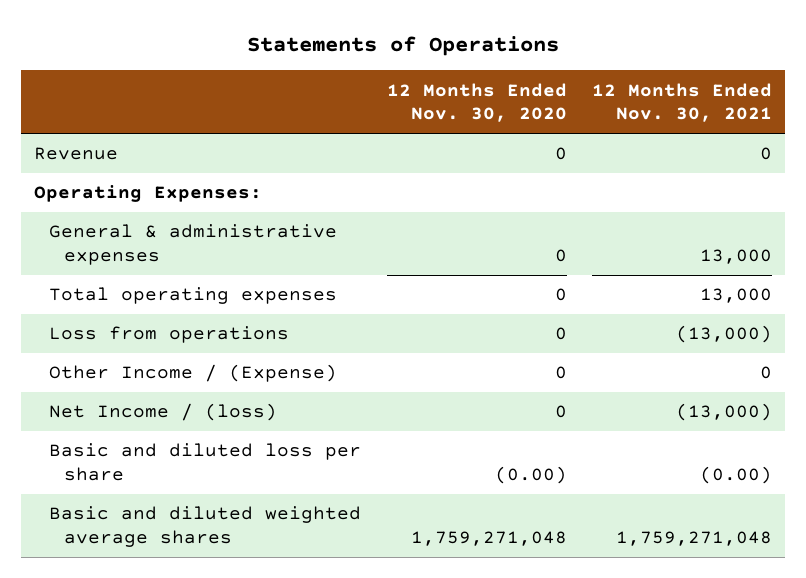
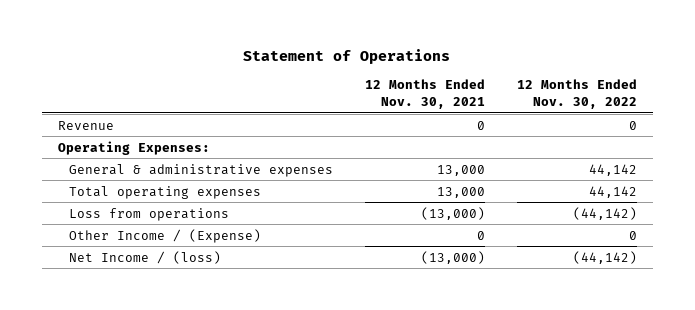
- Statements of Operations
+ Statement of Operations
- | 12 Months Ended Nov. 30, 2020 | 12 Months Ended Nov. 30, 2021
+ | 12 Months Ended Nov. 30, 2021 | 12 Months Ended Nov. 30, 2022
- Basic and diluted loss per share | (0.00) | (0.00)
- Basic and diluted weighted average shares | 1,759,271,048 | 1,759,271,048

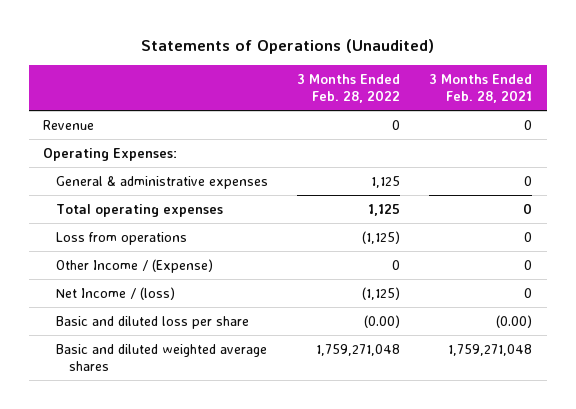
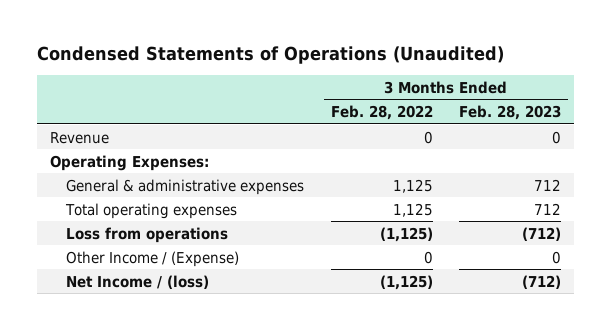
- Statements of Operations (Unaudited)
+ Condensed Statements of Operations (Unaudited)
- | 3 Months Ended Feb. 28, 2022 | 3 Months Ended Feb. 28, 2021
+ | 3 Months Ended Feb. 28, 2022 | 3 Months Ended Feb. 28, 2023
- Basic and diluted loss per share | (0.00) | (0.00)
- Basic and diluted weighted average shares | 1,759,271,048 | 1,759,271,048

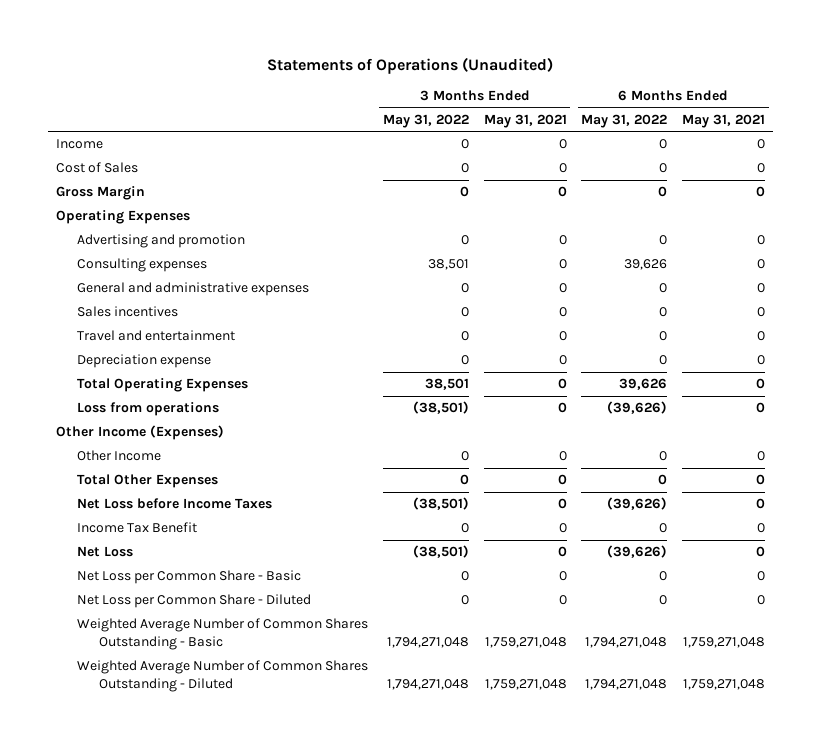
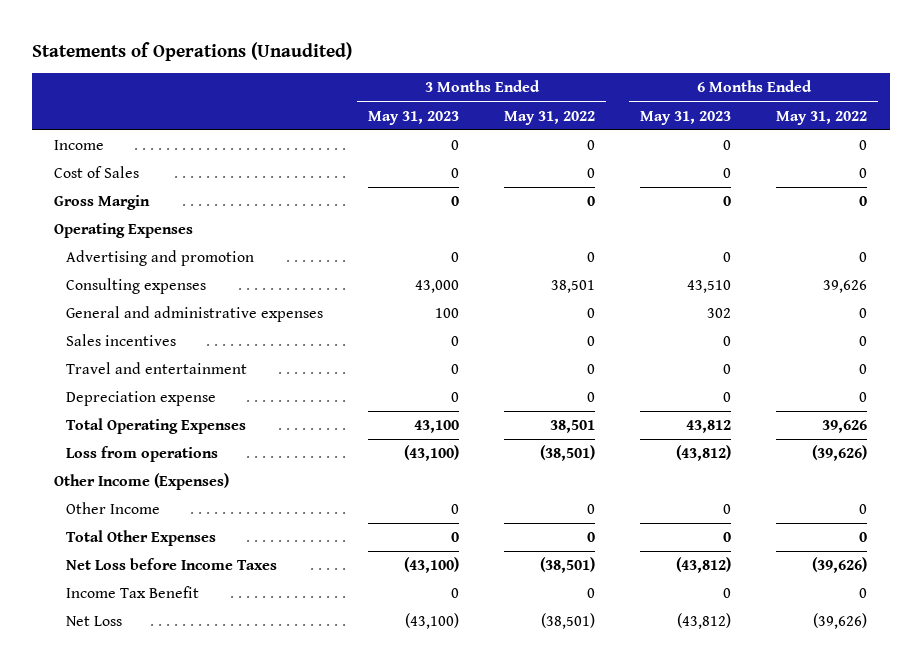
- | 3 Months Ended May 31, 2022 | 3 Months Ended May 31, 2021 | 6 Months Ended May 31, 2022 | 6 Months Ended May 31, 2021
+ | 3 Months Ended May 31, 2023 | 3 Months Ended May 31, 2022 | 6 Months Ended May 31, 2023 | 6 Months Ended May 31, 2022
- Net Loss per Common Share - Basic | 0 | 0 | 0 | 0
- Net Loss per Common Share - Diluted | 0 | 0 | 0 | 0
- Weighted Average Number of Common Shares Outstanding - Basic | 1,794,271,048 | 1,759,271,048 | 1,794,271,048 | 1,759,271,048
- Weighted Average Number of Common Shares Outstanding - Diluted | 1,794,271,048 | 1,759,271,048 | 1,794,271,048 | 1,759,271,048

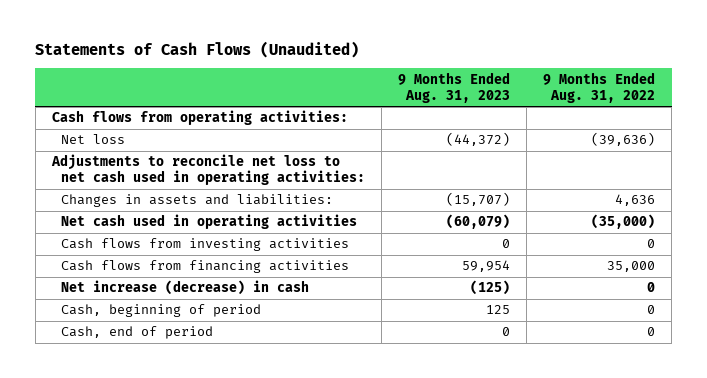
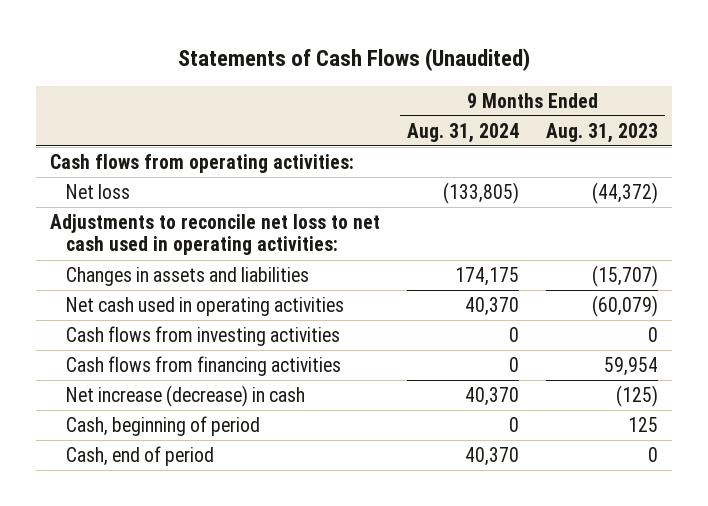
- | 9 Months Ended Aug. 31, 2023 | 9 Months Ended Aug. 31, 2022
+ | 9 Months Ended Aug. 31, 2024 | 9 Months Ended Aug. 31, 2023
- Changes in assets and liabilities: | (15,707) | 4,636
+ Changes in assets and liabilities | 174,175 | (15,707)

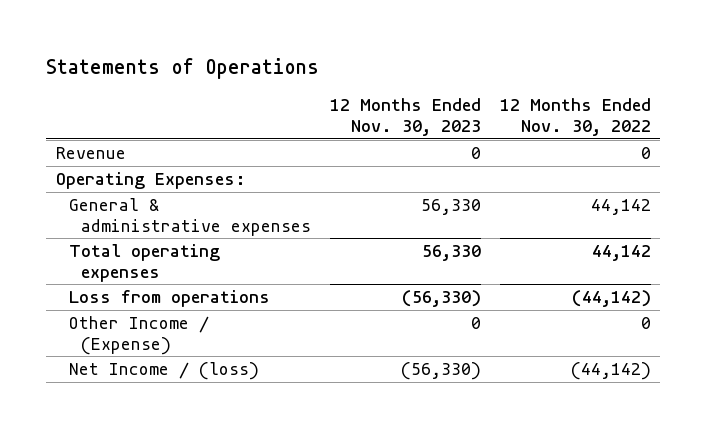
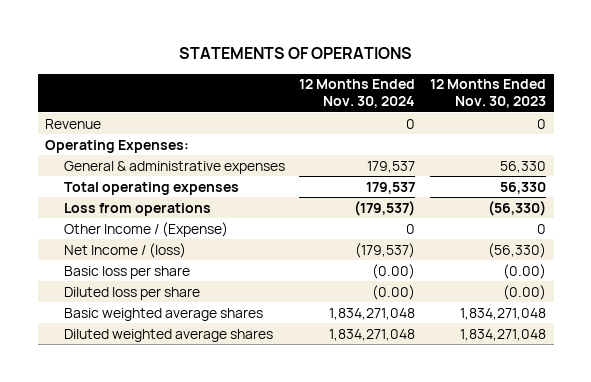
- Statements of Operations
+ STATEMENTS OF OPERATIONS
- | 12 Months Ended Nov. 30, 2023 | 12 Months Ended Nov. 30, 2022
+ | 12 Months Ended Nov. 30, 2024 | 12 Months Ended Nov. 30, 2023
+ Basic loss per share | (0.00) | (0.00)
+ Diluted loss per share | (0.00) | (0.00)
+ Basic weighted average shares | 1,834,271,048 | 1,834,271,048
+ Diluted weighted average shares | 1,834,271,048 | 1,834,271,048

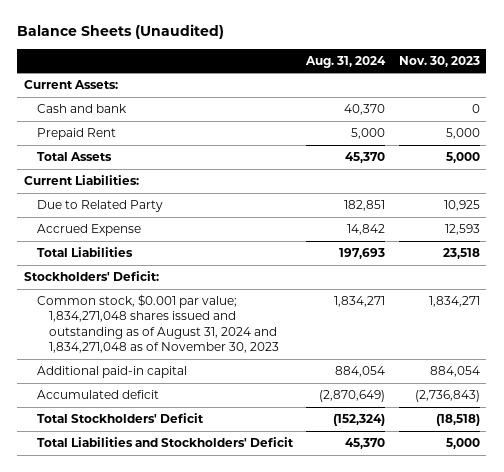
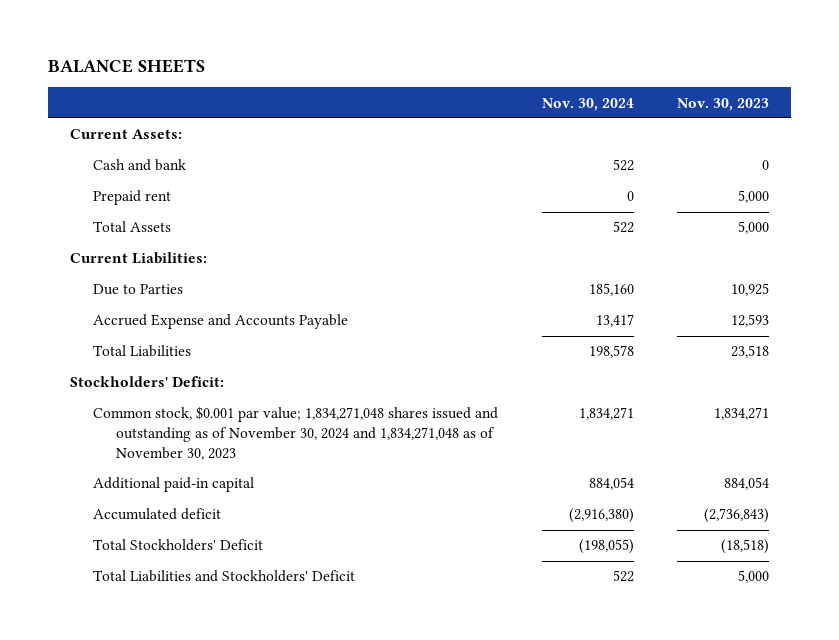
- Balance Sheets (Unaudited)
+ BALANCE SHEETS
- | Aug. 31, 2024 | Nov. 30, 2023
+ | Nov. 30, 2024 | Nov. 30, 2023
- Prepaid Rent | 5,000 | 5,000
+ Prepaid rent | 0 | 5,000
- Due to Related Party | 182,851 | 10,925
- Accrued Expense | 14,842 | 12,593
+ Due to Parties | 185,160 | 10,925
+ Accrued Expense and Accounts Payable | 13,417 | 12,593
- Common stock, $0.001 par value; 1,834,271,048 shares issued and outstanding as of August 31, 2024 and 1,834,271,048 as of November 30, 2023 | 1,834,271 | 1,834,271
+ Common stock, $0.001 par value; 1,834,271,048 shares issued and outstanding as of November 30, 2024 and 1,834,271,048 as of November 30, 2023 | 1,834,271 | 1,834,271

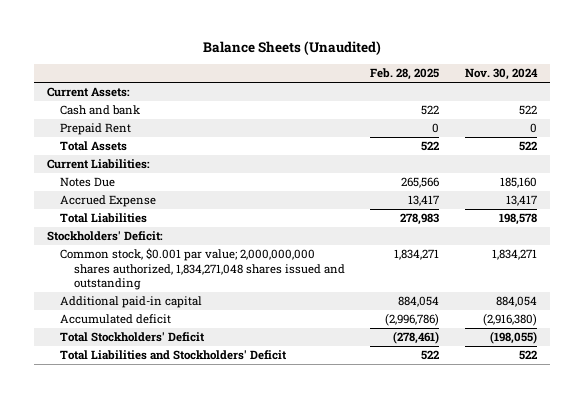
- BALANCE SHEETS
+ Balance Sheets (Unaudited)
- | Nov. 30, 2024 | Nov. 30, 2023
+ | Feb. 28, 2025 | Nov. 30, 2024
- Prepaid rent | 0 | 5,000
+ Prepaid Rent | 0 | 0
- Due to Parties | 185,160 | 10,925
- Accrued Expense and Accounts Payable | 13,417 | 12,593
+ Notes Due | 265,566 | 185,160
+ Accrued Expense | 13,417 | 13,417
- Common stock, $0.001 par value; 1,834,271,048 shares issued and outstanding as of November 30, 2024 and 1,834,271,048 as of November 30, 2023 | 1,834,271 | 1,834,271
+ Common stock, $0.001 par value; 2,000,000,000 shares authorized, 1,834,271,048 shares issued and outstanding | 1,834,271 | 1,834,271

